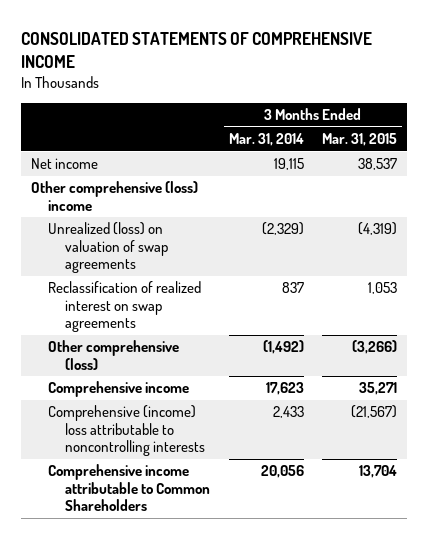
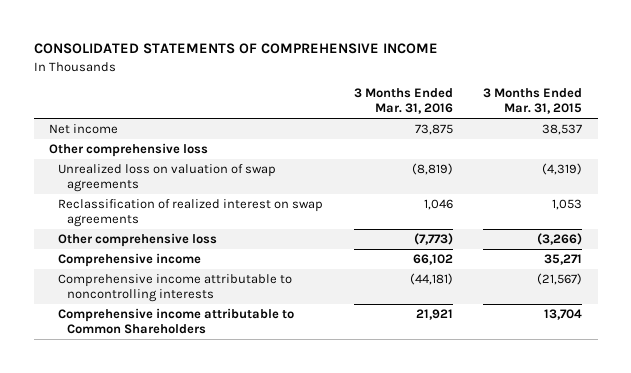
- | 3 Months Ended Mar. 31, 2014 | 3 Months Ended Mar. 31, 2015
+ | 3 Months Ended Mar. 31, 2016 | 3 Months Ended Mar. 31, 2015
- Other comprehensive (loss) income
- Unrealized (loss) on valuation of swap agreements | (2,329) | (4,319)
+ Other comprehensive loss
+ Unrealized loss on valuation of swap agreements | (8,819) | (4,319)
- Other comprehensive (loss) | (1,492) | (3,266)
+ Other comprehensive loss | (7,773) | (3,266)
- Comprehensive (income) loss attributable to noncontrolling interests | 2,433 | (21,567)
+ Comprehensive income attributable to noncontrolling interests | (44,181) | (21,567)

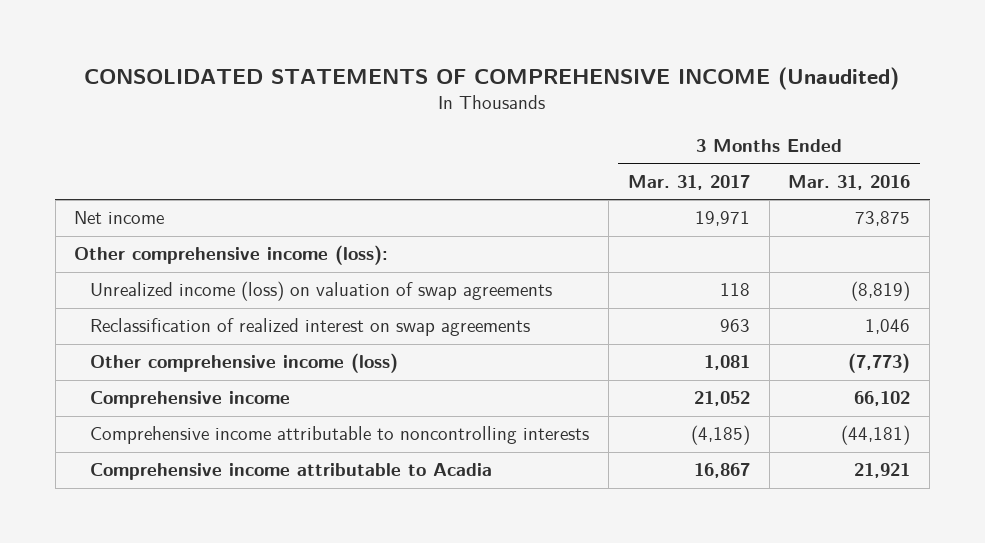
- CONSOLIDATED STATEMENTS OF COMPREHENSIVE INCOME
+ CONSOLIDATED STATEMENTS OF COMPREHENSIVE INCOME (Unaudited)
- | 3 Months Ended Mar. 31, 2016 | 3 Months Ended Mar. 31, 2015
+ | 3 Months Ended Mar. 31, 2017 | 3 Months Ended Mar. 31, 2016
- Other comprehensive loss
- Unrealized loss on valuation of swap agreements | (8,819) | (4,319)
+ Other comprehensive income (loss):
+ Unrealized income (loss) on valuation of swap agreements | 118 | (8,819)
- Other comprehensive loss | (7,773) | (3,266)
+ Other comprehensive income (loss) | 1,081 | (7,773)
- Comprehensive income attributable to Common Shareholders | 21,921 | 13,704
+ Comprehensive income attributable to Acadia | 16,867 | 21,921

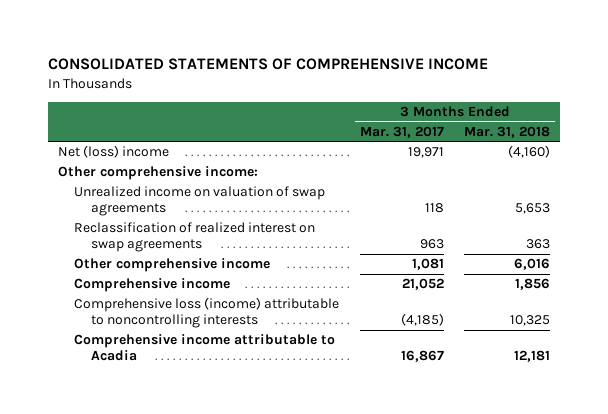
- CONSOLIDATED STATEMENTS OF COMPREHENSIVE INCOME (Unaudited)
+ CONSOLIDATED STATEMENTS OF COMPREHENSIVE INCOME
- | 3 Months Ended Mar. 31, 2017 | 3 Months Ended Mar. 31, 2016
+ | 3 Months Ended Mar. 31, 2017 | 3 Months Ended Mar. 31, 2018
- Net income | 19,971 | 73,875
- Other comprehensive income (loss):
- Unrealized income (loss) on valuation of swap agreements | 118 | (8,819)
+ Net (loss) income | 19,971 | (4,160)
+ Other comprehensive income:
+ Unrealized income on valuation of swap agreements | 118 | 5,653
- Other comprehensive income (loss) | 1,081 | (7,773)
+ Other comprehensive income | 1,081 | 6,016
- Comprehensive income attributable to noncontrolling interests | (4,185) | (44,181)
+ Comprehensive loss (income) attributable to noncontrolling interests | (4,185) | 10,325

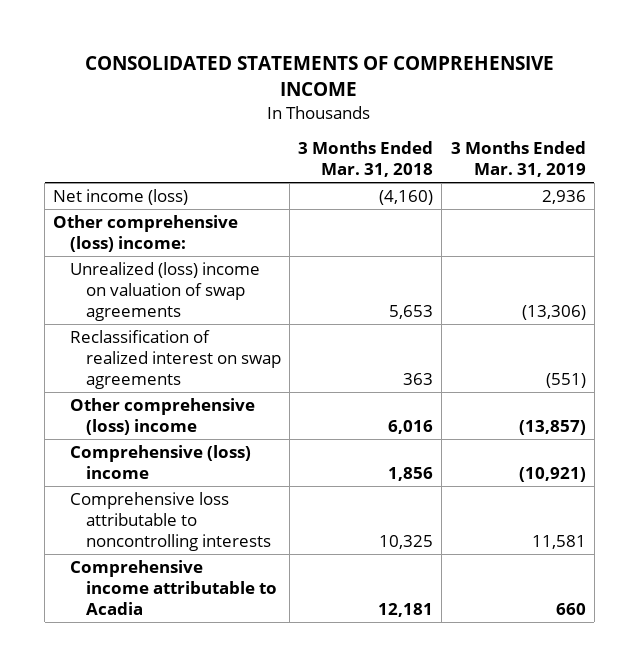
- | 3 Months Ended Mar. 31, 2017 | 3 Months Ended Mar. 31, 2018
+ | 3 Months Ended Mar. 31, 2018 | 3 Months Ended Mar. 31, 2019
- Net (loss) income | 19,971 | (4,160)
- Other comprehensive income:
- Unrealized income on valuation of swap agreements | 118 | 5,653
+ Net income (loss) | (4,160) | 2,936
+ Other comprehensive (loss) income:
+ Unrealized (loss) income on valuation of swap agreements | 5,653 | (13,306)
- Other comprehensive income | 1,081 | 6,016
- Comprehensive income | 21,052 | 1,856
- Comprehensive loss (income) attributable to noncontrolling interests | (4,185) | 10,325
+ Other comprehensive (loss) income | 6,016 | (13,857)
+ Comprehensive (loss) income | 1,856 | (10,921)
+ Comprehensive loss attributable to noncontrolling interests | 10,325 | 11,581

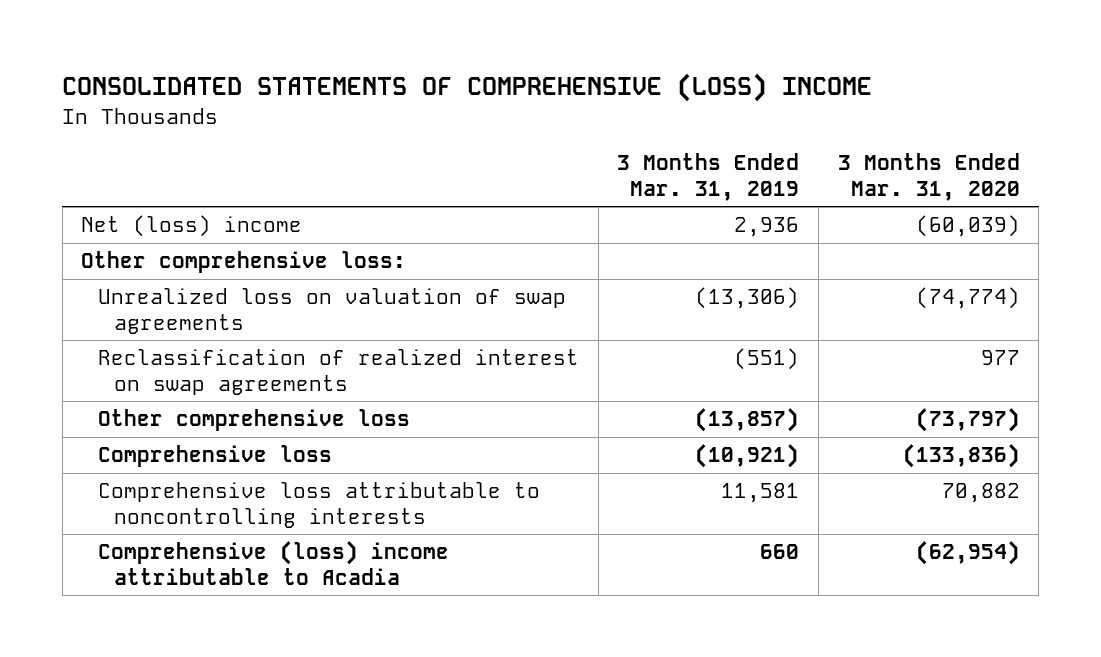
- CONSOLIDATED STATEMENTS OF COMPREHENSIVE INCOME
+ CONSOLIDATED STATEMENTS OF COMPREHENSIVE (LOSS) INCOME
- | 3 Months Ended Mar. 31, 2018 | 3 Months Ended Mar. 31, 2019
+ | 3 Months Ended Mar. 31, 2019 | 3 Months Ended Mar. 31, 2020
- Net income (loss) | (4,160) | 2,936
- Other comprehensive (loss) income:
- Unrealized (loss) income on valuation of swap agreements | 5,653 | (13,306)
+ Net (loss) income | 2,936 | (60,039)
+ Other comprehensive loss:
+ Unrealized loss on valuation of swap agreements | (13,306) | (74,774)
- Other comprehensive (loss) income | 6,016 | (13,857)
- Comprehensive (loss) income | 1,856 | (10,921)
+ Other comprehensive loss | (13,857) | (73,797)
+ Comprehensive loss | (10,921) | (133,836)
- Comprehensive income attributable to Acadia | 12,181 | 660
+ Comprehensive (loss) income attributable to Acadia | 660 | (62,954)

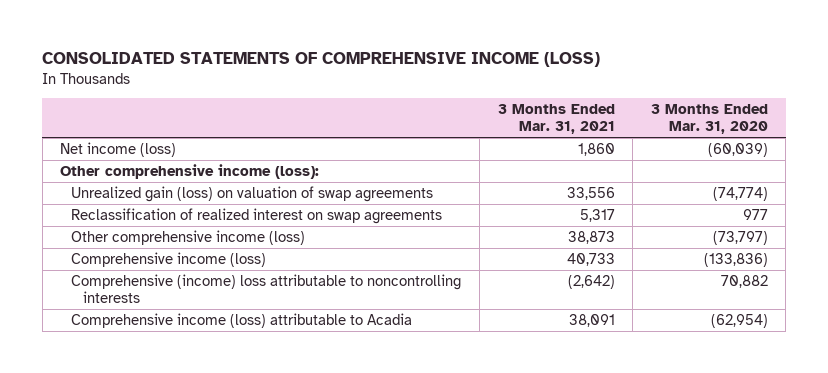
- CONSOLIDATED STATEMENTS OF COMPREHENSIVE (LOSS) INCOME
+ CONSOLIDATED STATEMENTS OF COMPREHENSIVE INCOME (LOSS)
- | 3 Months Ended Mar. 31, 2019 | 3 Months Ended Mar. 31, 2020
+ | 3 Months Ended Mar. 31, 2021 | 3 Months Ended Mar. 31, 2020
- Net (loss) income | 2,936 | (60,039)
- Other comprehensive loss:
- Unrealized loss on valuation of swap agreements | (13,306) | (74,774)
+ Net income (loss) | 1,860 | (60,039)
+ Other comprehensive income (loss):
+ Unrealized gain (loss) on valuation of swap agreements | 33,556 | (74,774)
- Other comprehensive loss | (13,857) | (73,797)
- Comprehensive loss | (10,921) | (133,836)
- Comprehensive loss attributable to noncontrolling interests | 11,581 | 70,882
- Comprehensive (loss) income attributable to Acadia | 660 | (62,954)
+ Other comprehensive income (loss) | 38,873 | (73,797)
+ Comprehensive income (loss) | 40,733 | (133,836)
+ Comprehensive (income) loss attributable to noncontrolling interests | (2,642) | 70,882
+ Comprehensive income (loss) attributable to Acadia | 38,091 | (62,954)

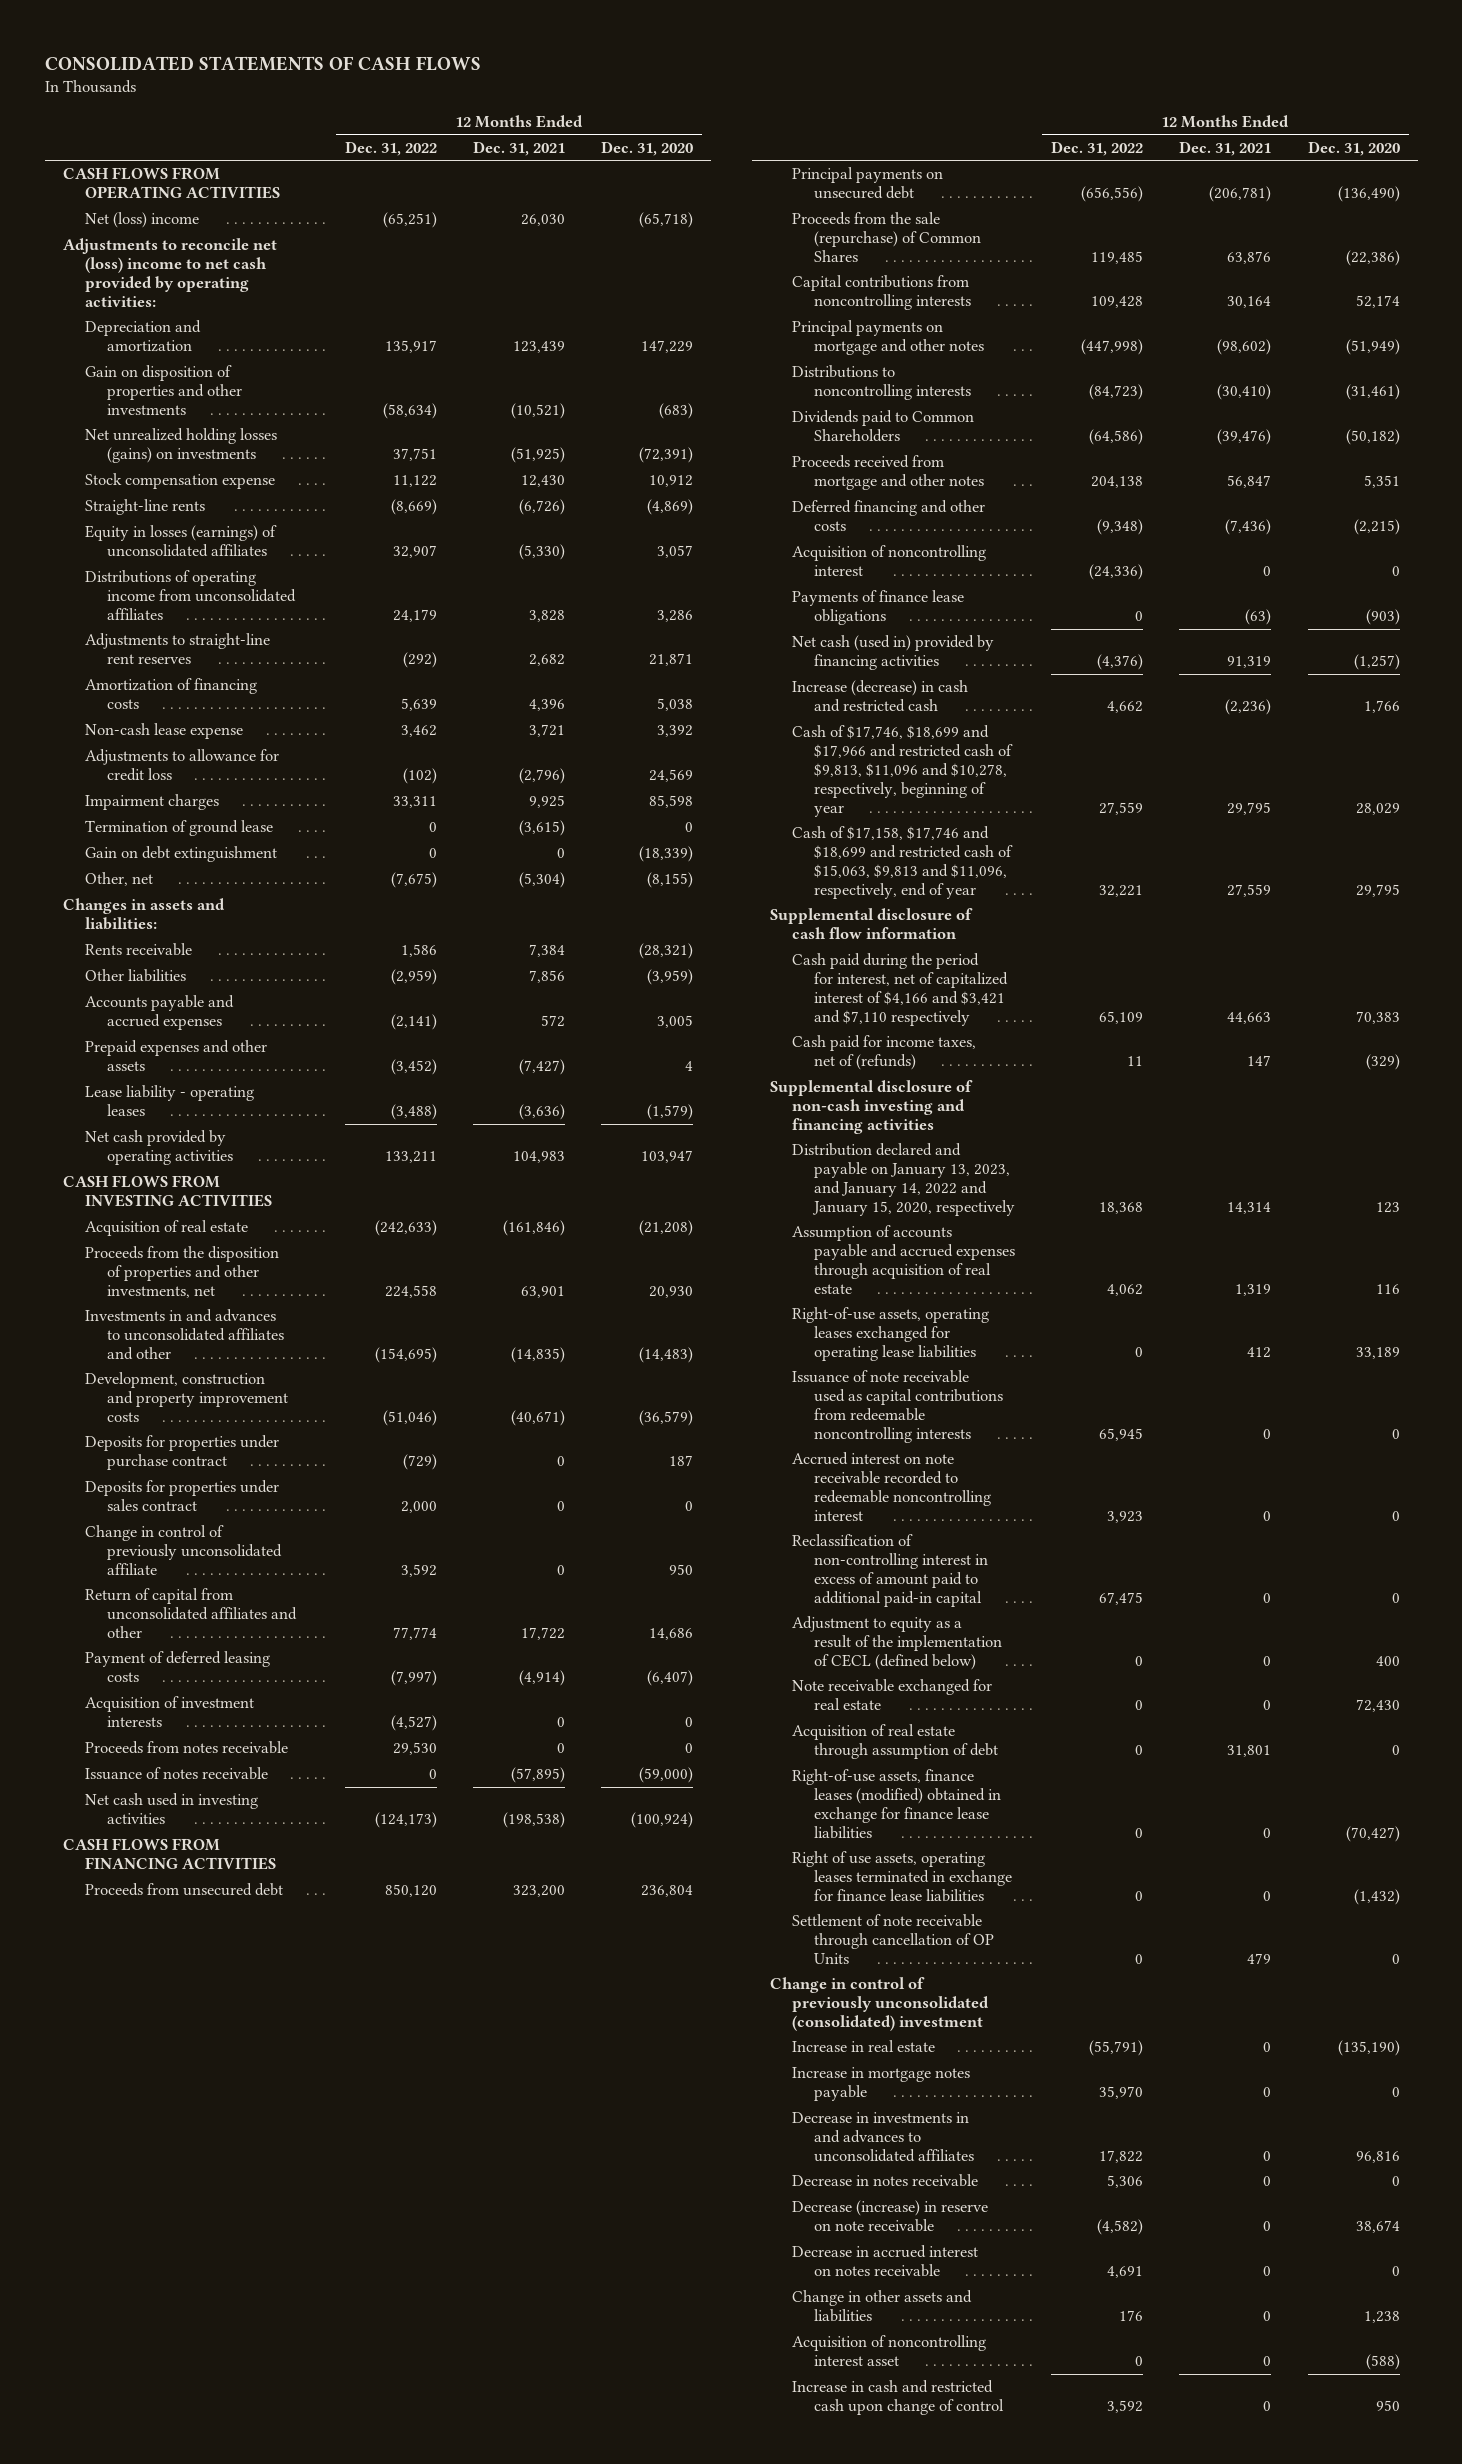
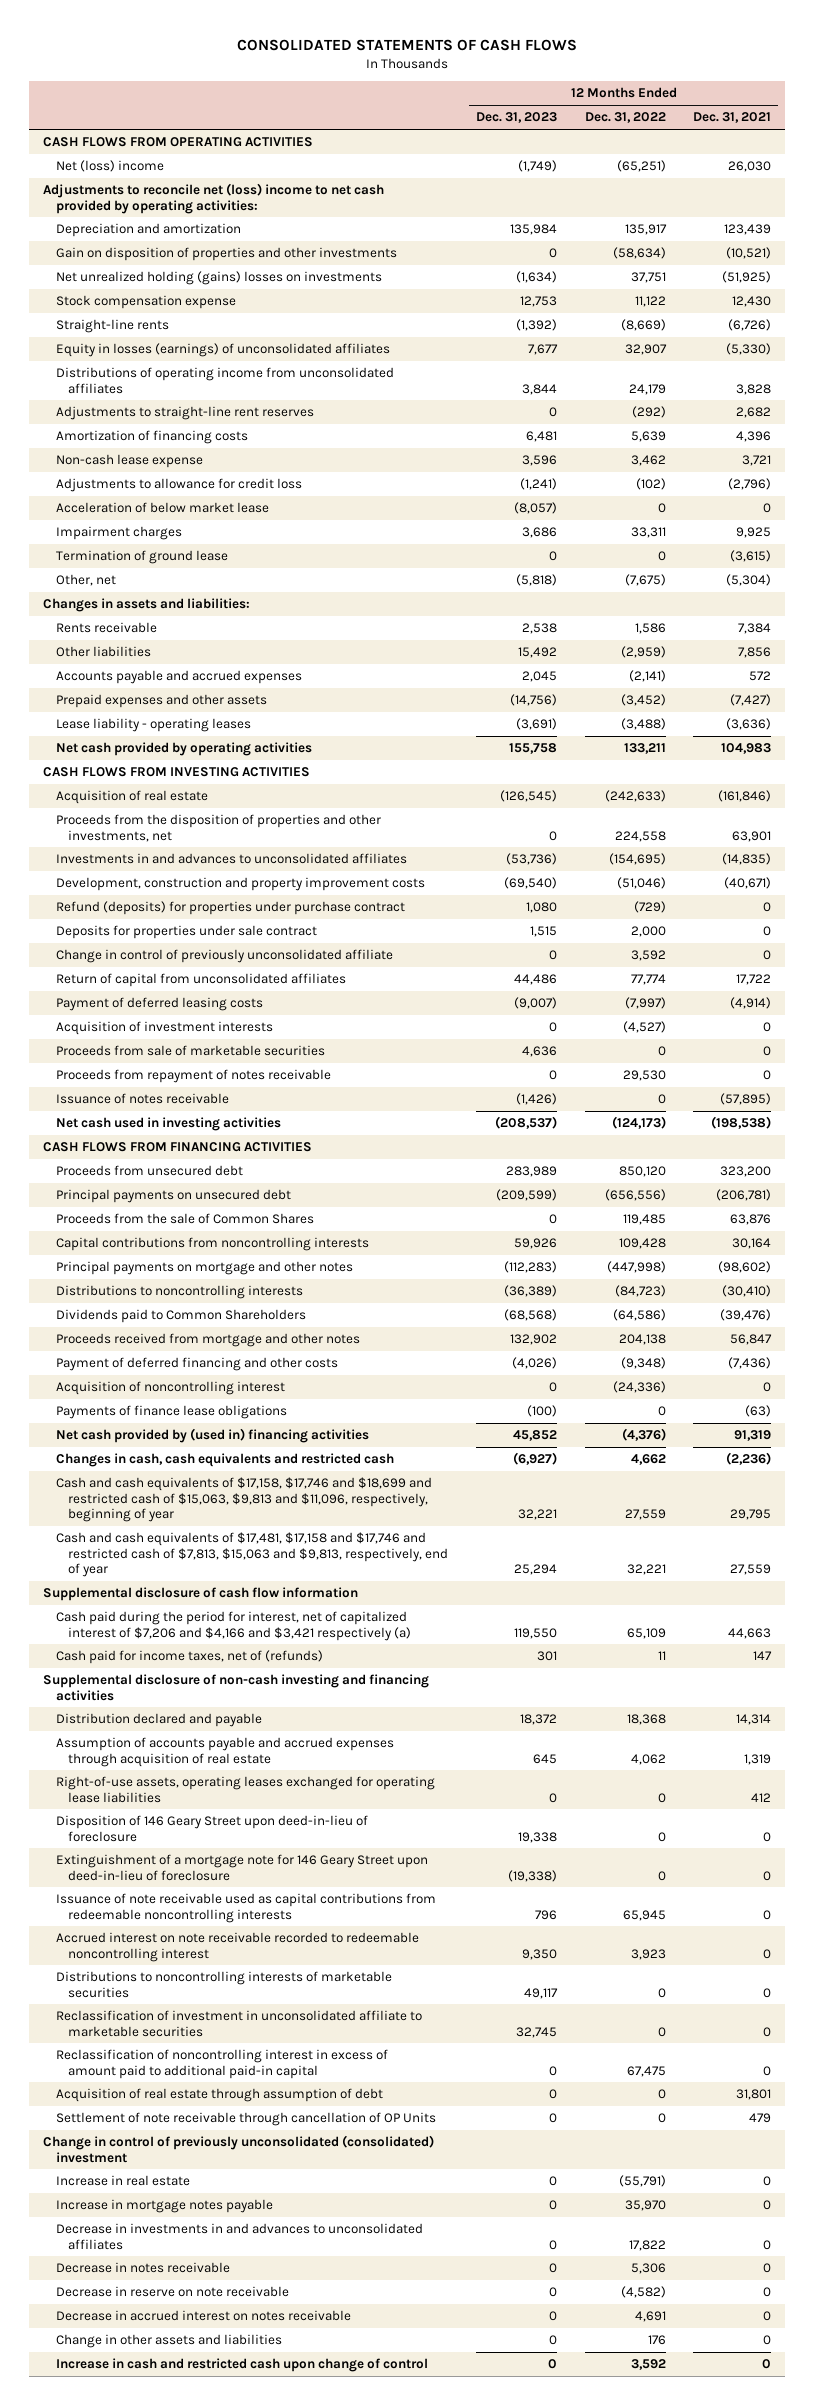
- | 12 Months Ended Dec. 31, 2022 | 12 Months Ended Dec. 31, 2021 | 12 Months Ended Dec. 31, 2020
+ | 12 Months Ended Dec. 31, 2023 | 12 Months Ended Dec. 31, 2022 | 12 Months Ended Dec. 31, 2021
- Net unrealized holding losses (gains) on investments | 37,751 | (51,925) | (72,391)
+ Net unrealized holding (gains) losses on investments | (1,634) | 37,751 | (51,925)
+ Acceleration of below market lease | (8,057) | 0 | 0
- Gain on debt extinguishment | 0 | 0 | (18,339)
- Investments in and advances to unconsolidated affiliates and other | (154,695) | (14,835) | (14,483)
+ Investments in and advances to unconsolidated affiliates | (53,736) | (154,695) | (14,835)
- Deposits for properties under purchase contract | (729) | 0 | 187
- Deposits for properties under sales contract | 2,000 | 0 | 0
+ Refund (deposits) for properties under purchase contract | 1,080 | (729) | 0
+ Deposits for properties under sale contract | 1,515 | 2,000 | 0
- Return of capital from unconsolidated affiliates and other | 77,774 | 17,722 | 14,686
+ Return of capital from unconsolidated affiliates | 44,486 | 77,774 | 17,722
- Proceeds from notes receivable | 29,530 | 0 | 0
+ Proceeds from sale of marketable securities | 4,636 | 0 | 0
+ Proceeds from repayment of notes receivable | 0 | 29,530 | 0
- Proceeds from the sale (repurchase) of Common Shares | 119,485 | 63,876 | (22,386)
+ Proceeds from the sale of Common Shares | 0 | 119,485 | 63,876
- Deferred financing and other costs | (9,348) | (7,436) | (2,215)
+ Payment of deferred financing and other costs | (4,026) | (9,348) | (7,436)
- Net cash (used in) provided by financing activities | (4,376) | 91,319 | (1,257)
- Increase (decrease) in cash and restricted cash | 4,662 | (2,236) | 1,766
- Cash of $17,746, $18,699 and $17,966 and restricted cash of $9,813, $11,096 and $10,278, respectively, beginning of year | 27,559 | 29,795 | 28,029
- Cash of $17,158, $17,746 and $18,699 and restricted cash of $15,063, $9,813 and $11,096, respectively, end of year | 32,221 | 27,559 | 29,795
+ Net cash provided by (used in) financing activities | 45,852 | (4,376) | 91,319
+ Changes in cash, cash equivalents and restricted cash | (6,927) | 4,662 | (2,236)
+ Cash and cash equivalents of $17,158, $17,746 and $18,699 and restricted cash of $15,063, $9,813 and $11,096, respectively, beginning of year | 32,221 | 27,559 | 29,795
+ Cash and cash equivalents of $17,481, $17,158 and $17,746 and restricted cash of $7,813, $15,063 and $9,813, respectively, end of year | 25,294 | 32,221 | 27,559
- Cash paid during the period for interest, net of capitalized interest of $4,166 and $3,421 and $7,110 respectively | 65,109 | 44,663 | 70,383
+ Cash paid during the period for interest, net of capitalized interest of $7,206 and $4,166 and $3,421 respectively (a) | 119,550 | 65,109 | 44,663
- Distribution declared and payable on January 13, 2023, and January 14, 2022 and January 15, 2020, respectively | 18,368 | 14,314 | 123
+ Distribution declared and payable | 18,372 | 18,368 | 14,314
+ Disposition of 146 Geary Street upon deed-in-lieu of foreclosure | 19,338 | 0 | 0
+ Extinguishment of a mortgage note for 146 Geary Street upon deed-in-lieu of foreclosure | (19,338) | 0 | 0
- Reclassification of non-controlling interest in excess of amount paid to additional paid-in capital | 67,475 | 0 | 0
- Adjustment to equity as a result of the implementation of CECL (defined below) | 0 | 0 | 400
- Note receivable exchanged for real estate | 0 | 0 | 72,430
+ Distributions to noncontrolling interests of marketable securities | 49,117 | 0 | 0
+ Reclassification of investment in unconsolidated affiliate to marketable securities | 32,745 | 0 | 0
+ Reclassification of noncontrolling interest in excess of amount paid to additional paid-in capital | 0 | 67,475 | 0
- Right-of-use assets, finance leases (modified) obtained in exchange for finance lease liabilities | 0 | 0 | (70,427)
- Right of use assets, operating leases terminated in exchange for finance lease liabilities | 0 | 0 | (1,432)
- Decrease (increase) in reserve on note receivable | (4,582) | 0 | 38,674
+ Decrease in reserve on note receivable | 0 | (4,582) | 0
- Acquisition of noncontrolling interest asset | 0 | 0 | (588)

